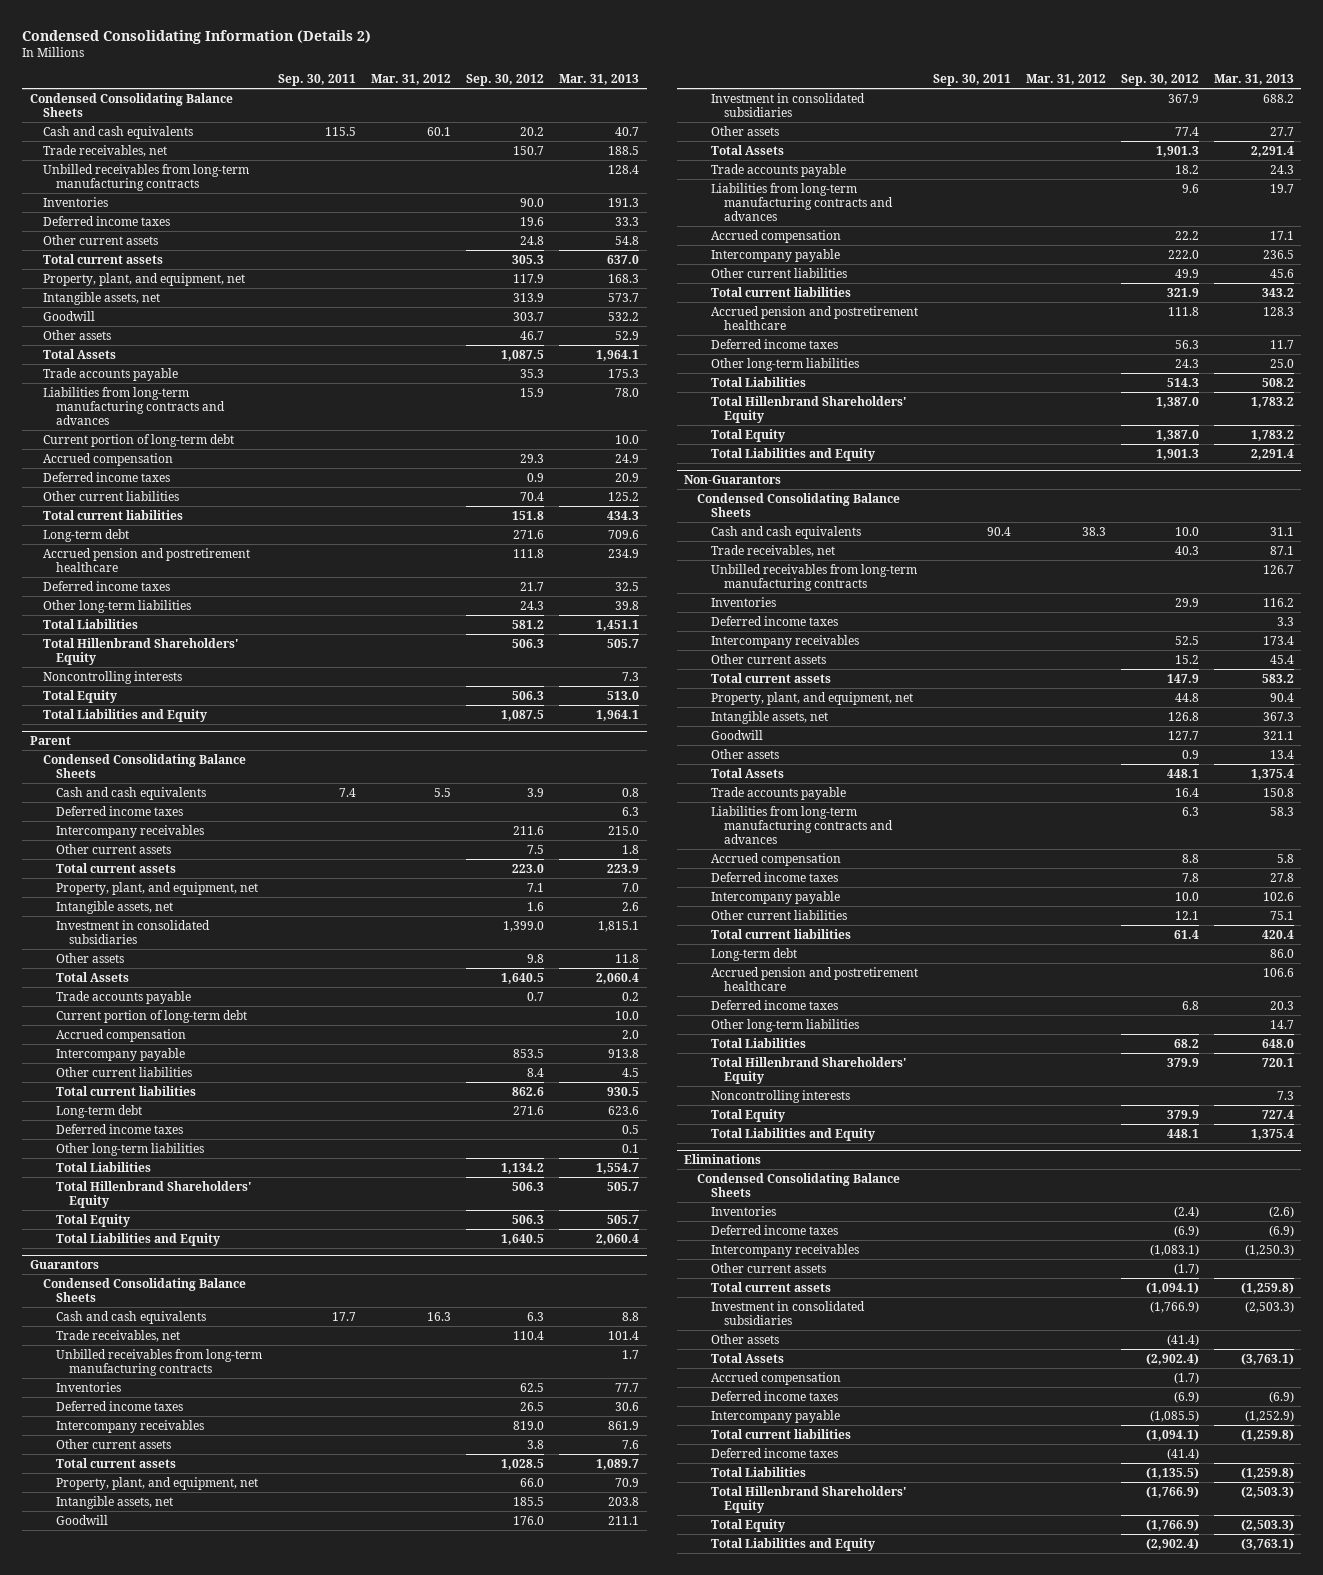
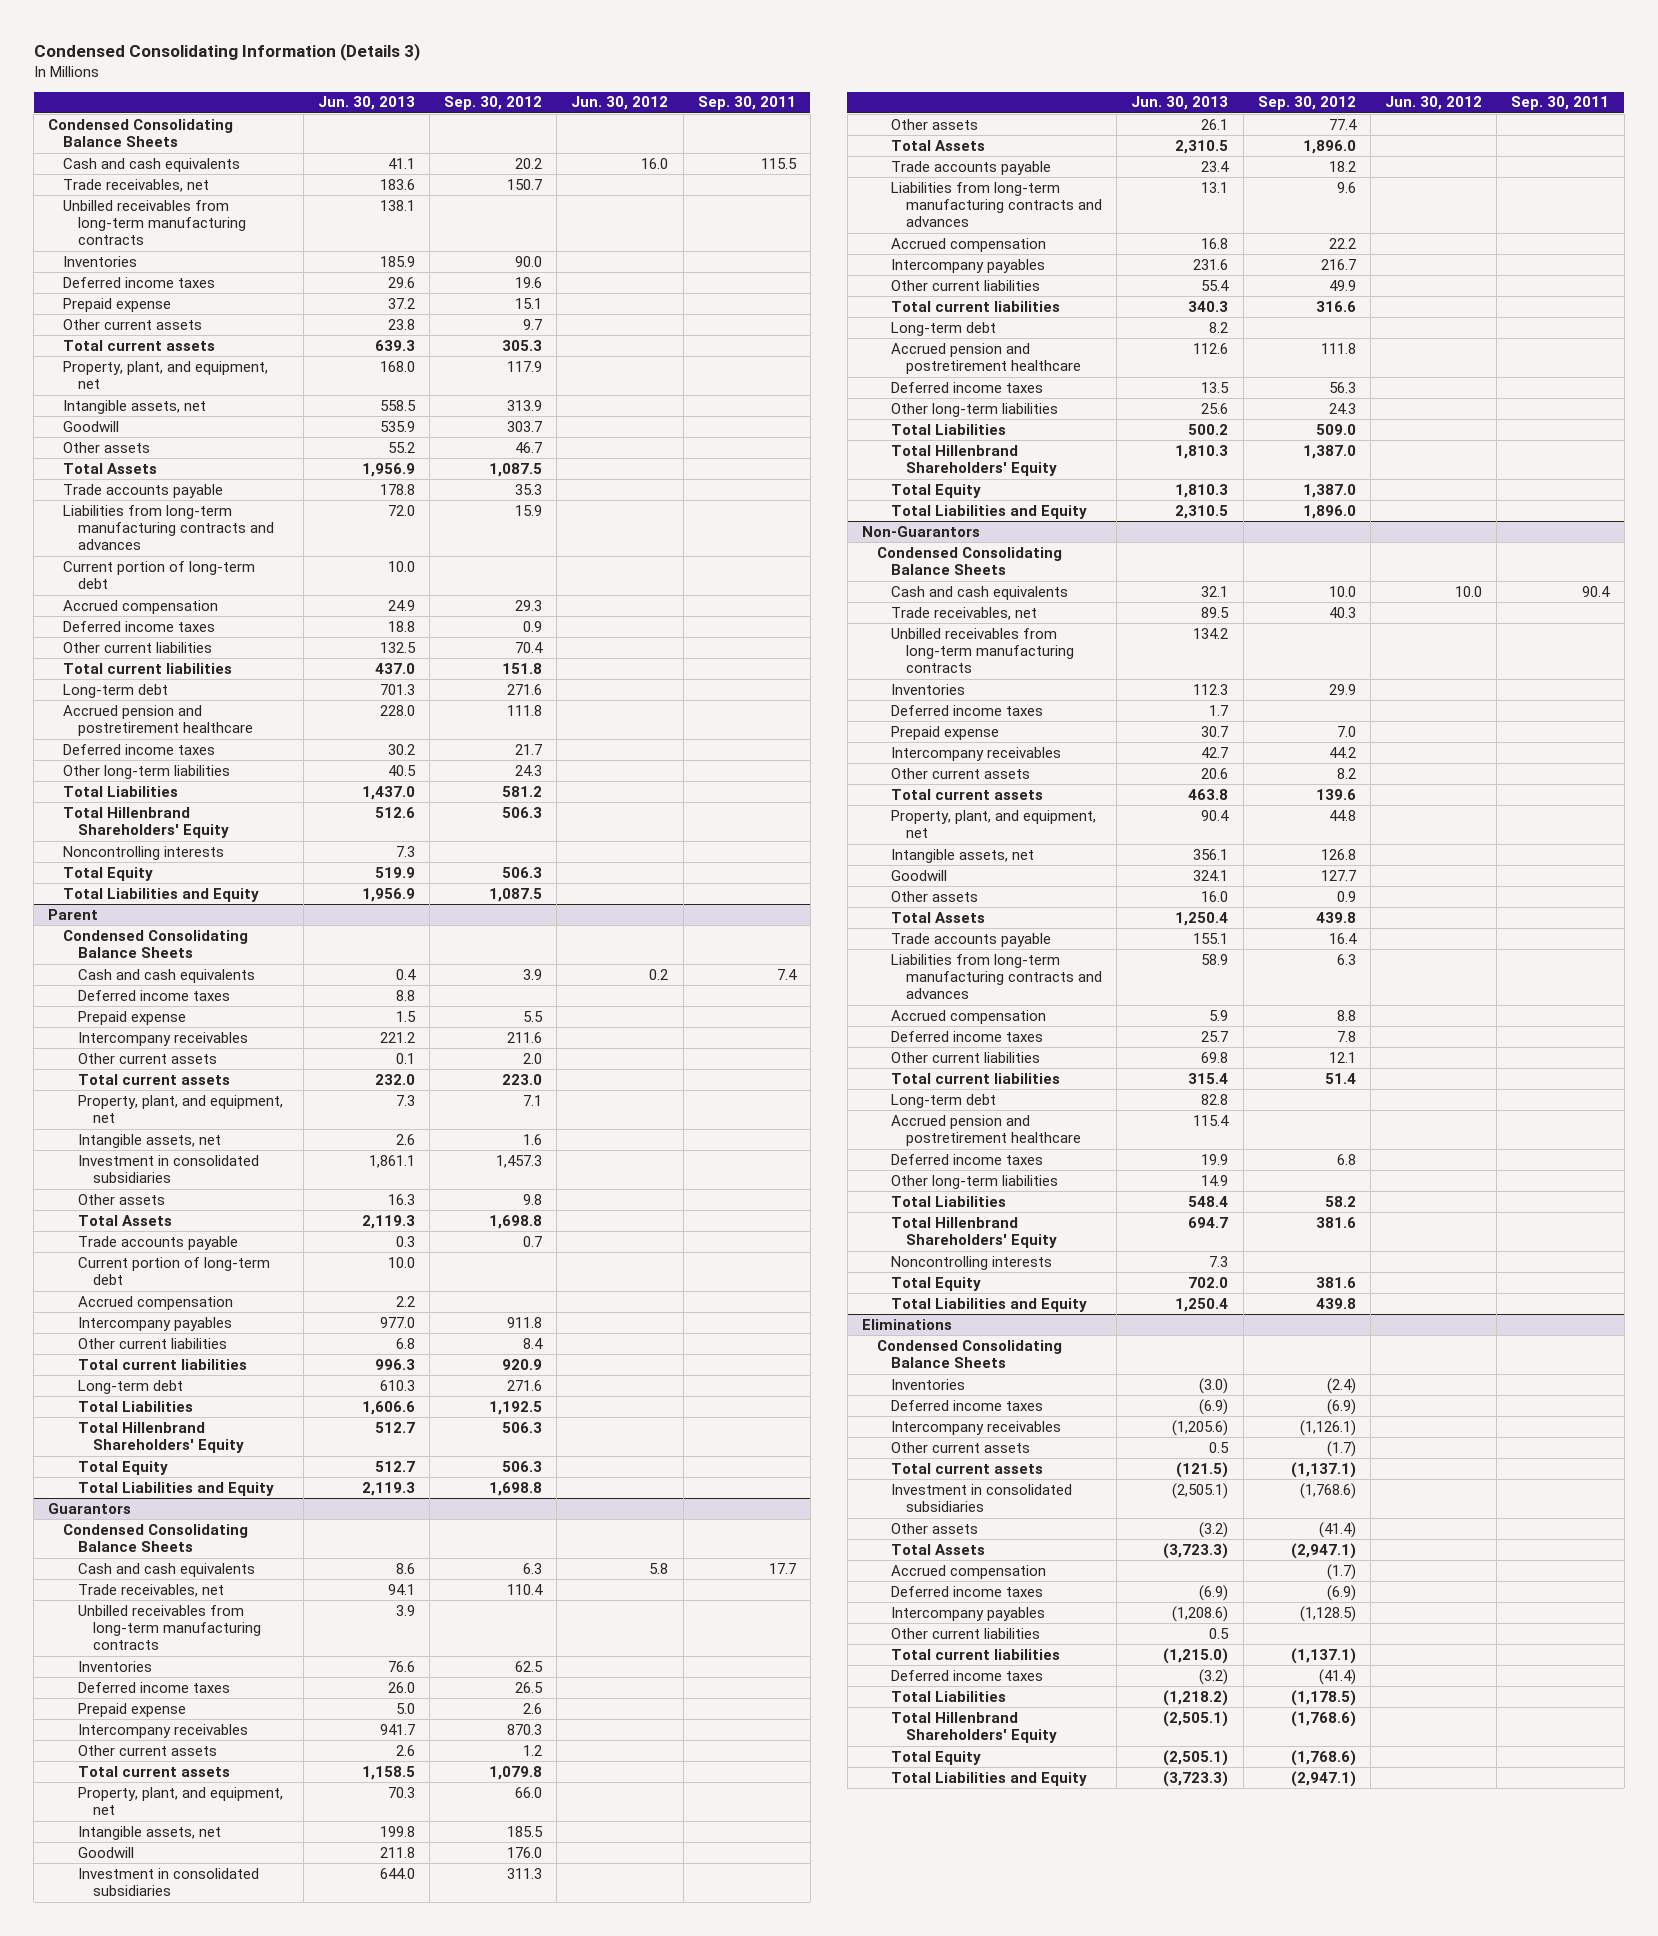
- Condensed Consolidating Information (Details 2)
+ Condensed Consolidating Information (Details 3)
- | Sep. 30, 2011 | Mar. 31, 2012 | Sep. 30, 2012 | Mar. 31, 2013
+ | Jun. 30, 2013 | Sep. 30, 2012 | Jun. 30, 2012 | Sep. 30, 2011
- Other current assets | | | 24.8 | 54.8
+ Prepaid expense | 37.2 | 15.1 | |
+ Other current assets | 23.8 | 9.7 | |
@ Parent
+ Prepaid expense | 1.5 | 5.5 | |
- Other current assets | | | 7.5 | 1.8
+ Other current assets | 0.1 | 2.0 | |
- Investment in consolidated subsidiaries | | | 1,399.0 | 1,815.1
+ Investment in consolidated subsidiaries | 1,861.1 | 1,457.3 | |
- Total Assets | | | 1,640.5 | 2,060.4
+ Total Assets | 2,119.3 | 1,698.8 | |
- Intercompany payable | | | 853.5 | 913.8
+ Intercompany payables | 977.0 | 911.8 | |
- Total current liabilities | | | 862.6 | 930.5
+ Total current liabilities | 996.3 | 920.9 | |
- Deferred income taxes | | | | 0.5
- Other long-term liabilities | | | | 0.1
- Total Liabilities | | | 1,134.2 | 1,554.7
+ Total Liabilities | 1,606.6 | 1,192.5 | |
- Total Liabilities and Equity | | | 1,640.5 | 2,060.4
+ Total Liabilities and Equity | 2,119.3 | 1,698.8 | |
@ Guarantors
- Intercompany receivables | | | 819.0 | 861.9
- Other current assets | | | 3.8 | 7.6
- Total current assets | | | 1,028.5 | 1,089.7
+ Prepaid expense | 5.0 | 2.6 | |
+ Intercompany receivables | 941.7 | 870.3 | |
+ Other current assets | 2.6 | 1.2 | |
+ Total current assets | 1,158.5 | 1,079.8 | |
- Investment in consolidated subsidiaries | | | 367.9 | 688.2
+ Investment in consolidated subsidiaries | 644.0 | 311.3 | |
- Total Assets | | | 1,901.3 | 2,291.4
+ Total Assets | 2,310.5 | 1,896.0 | |
- Intercompany payable | | | 222.0 | 236.5
+ Intercompany payables | 231.6 | 216.7 | |
- Total current liabilities | | | 321.9 | 343.2
+ Total current liabilities | 340.3 | 316.6 | |
+ Long-term debt | 8.2 | | |
- Total Liabilities | | | 514.3 | 508.2
+ Total Liabilities | 500.2 | 509.0 | |
- Total Liabilities and Equity | | | 1,901.3 | 2,291.4
+ Total Liabilities and Equity | 2,310.5 | 1,896.0 | |
@ Non-Guarantors
- Intercompany receivables | | | 52.5 | 173.4
- Other current assets | | | 15.2 | 45.4
- Total current assets | | | 147.9 | 583.2
+ Prepaid expense | 30.7 | 7.0 | |
+ Intercompany receivables | 42.7 | 44.2 | |
+ Other current assets | 20.6 | 8.2 | |
+ Total current assets | 463.8 | 139.6 | |
- Total Assets | | | 448.1 | 1,375.4
+ Total Assets | 1,250.4 | 439.8 | |
- Intercompany payable | | | 10.0 | 102.6
- Total current liabilities | | | 61.4 | 420.4
+ Total current liabilities | 315.4 | 51.4 | |
- Total Liabilities | | | 68.2 | 648.0
- Total Hillenbrand Shareholders' Equity | | | 379.9 | 720.1
+ Total Liabilities | 548.4 | 58.2 | |
+ Total Hillenbrand Shareholders' Equity | 694.7 | 381.6 | |
- Total Equity | | | 379.9 | 727.4
- Total Liabilities and Equity | | | 448.1 | 1,375.4
+ Total Equity | 702.0 | 381.6 | |
+ Total Liabilities and Equity | 1,250.4 | 439.8 | |
@ Eliminations
- Intercompany receivables | | | (1,083.1) | (1,250.3)
+ Intercompany receivables | (1,205.6) | (1,126.1) | |
- Total current assets | | | (1,094.1) | (1,259.8)
- Investment in consolidated subsidiaries | | | (1,766.9) | (2,503.3)
+ Total current assets | (121.5) | (1,137.1) | |
+ Investment in consolidated subsidiaries | (2,505.1) | (1,768.6) | |
- Total Assets | | | (2,902.4) | (3,763.1)
+ Total Assets | (3,723.3) | (2,947.1) | |
- Intercompany payable | | | (1,085.5) | (1,252.9)
- Total current liabilities | | | (1,094.1) | (1,259.8)
+ Intercompany payables | (1,208.6) | (1,128.5) | |
+ Other current liabilities | 0.5 | | |
+ Total current liabilities | (1,215.0) | (1,137.1) | |
- Total Liabilities | | | (1,135.5) | (1,259.8)
- Total Hillenbrand Shareholders' Equity | | | (1,766.9) | (2,503.3)
- Total Equity | | | (1,766.9) | (2,503.3)
- Total Liabilities and Equity | | | (2,902.4) | (3,763.1)
+ Total Liabilities | (1,218.2) | (1,178.5) | |
+ Total Hillenbrand Shareholders' Equity | (2,505.1) | (1,768.6) | |
+ Total Equity | (2,505.1) | (1,768.6) | |
+ Total Liabilities and Equity | (3,723.3) | (2,947.1) | |

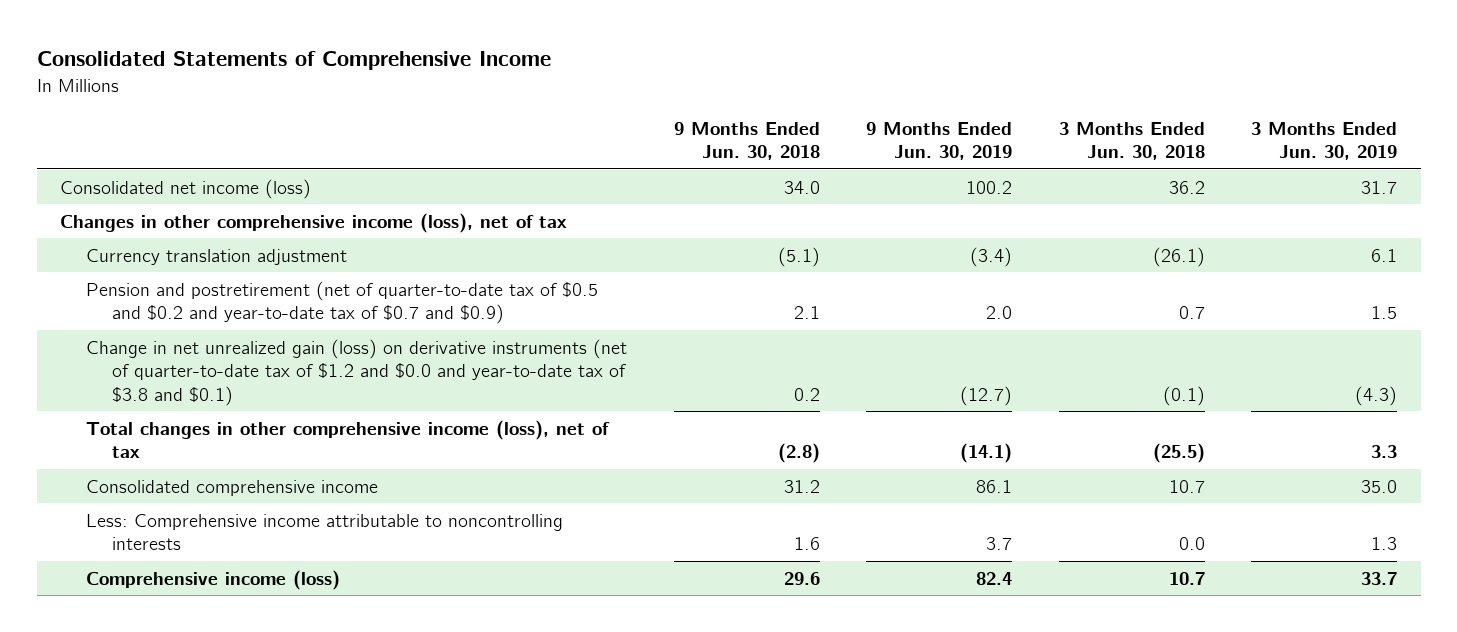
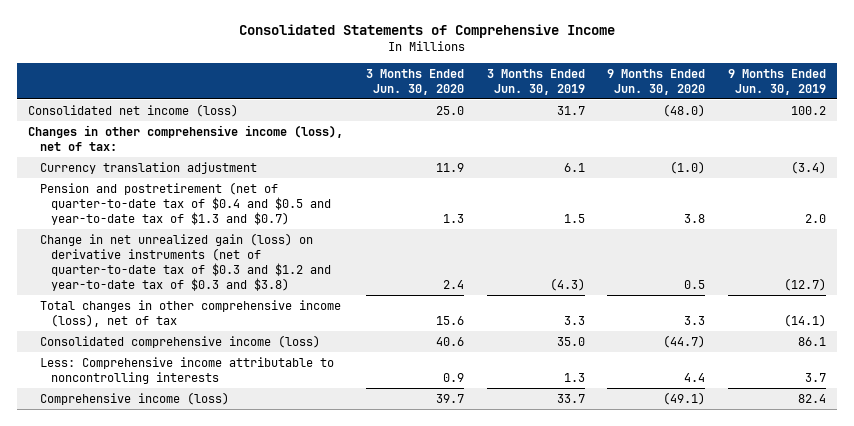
- | 9 Months Ended Jun. 30, 2018 | 9 Months Ended Jun. 30, 2019 | 3 Months Ended Jun. 30, 2018 | 3 Months Ended Jun. 30, 2019
+ | 3 Months Ended Jun. 30, 2020 | 3 Months Ended Jun. 30, 2019 | 9 Months Ended Jun. 30, 2020 | 9 Months Ended Jun. 30, 2019
- Changes in other comprehensive income (loss), net of tax
+ Changes in other comprehensive income (loss), net of tax:
- Pension and postretirement (net of quarter-to-date tax of $0.5 and $0.2 and year-to-date tax of $0.7 and $0.9) | 2.1 | 2.0 | 0.7 | 1.5
- Change in net unrealized gain (loss) on derivative instruments (net of quarter-to-date tax of $1.2 and $0.0 and year-to-date tax of $3.8 and $0.1) | 0.2 | (12.7) | (0.1) | (4.3)
+ Pension and postretirement (net of quarter-to-date tax of $0.4 and $0.5 and year-to-date tax of $1.3 and $0.7) | 1.3 | 1.5 | 3.8 | 2.0
+ Change in net unrealized gain (loss) on derivative instruments (net of quarter-to-date tax of $0.3 and $1.2 and year-to-date tax of $0.3 and $3.8) | 2.4 | (4.3) | 0.5 | (12.7)
- Consolidated comprehensive income | 31.2 | 86.1 | 10.7 | 35.0
+ Consolidated comprehensive income (loss) | 40.6 | 35.0 | (44.7) | 86.1

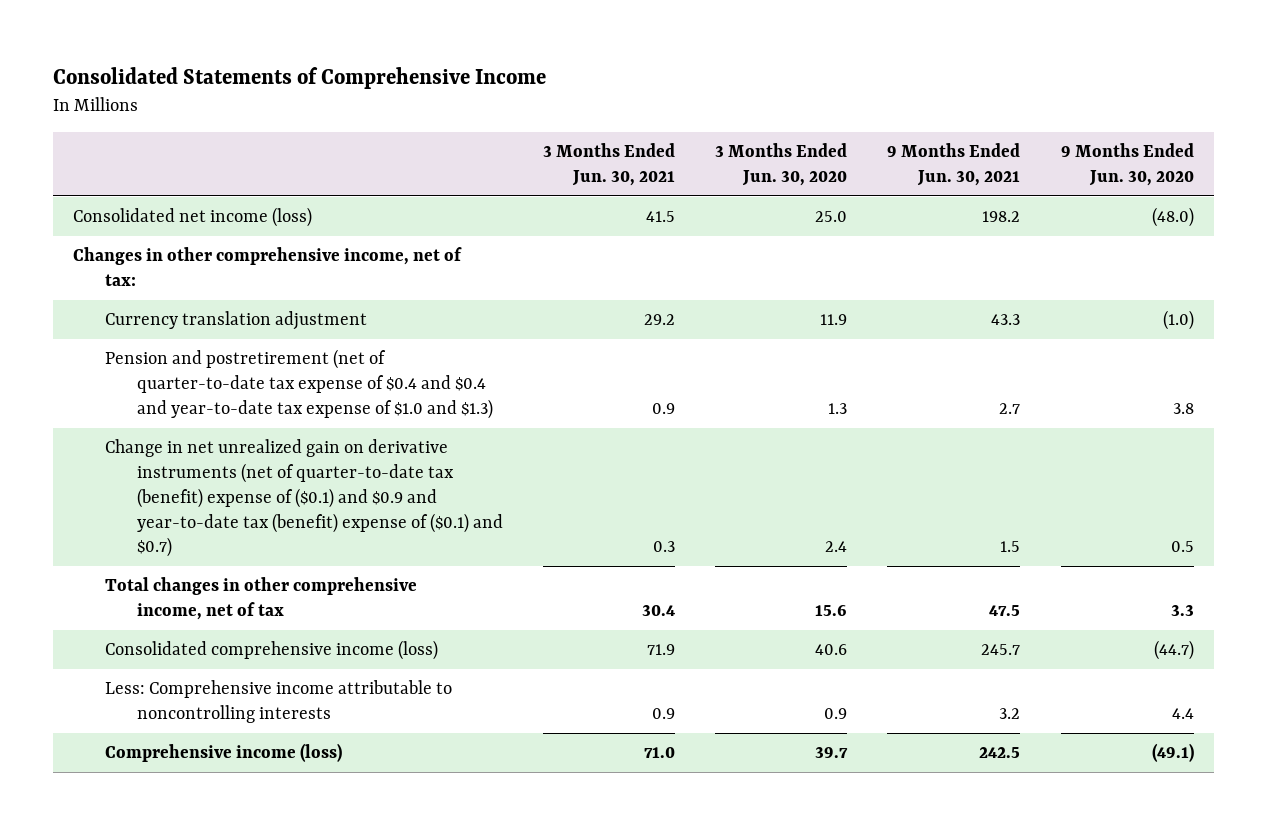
- | 3 Months Ended Jun. 30, 2020 | 3 Months Ended Jun. 30, 2019 | 9 Months Ended Jun. 30, 2020 | 9 Months Ended Jun. 30, 2019
+ | 3 Months Ended Jun. 30, 2021 | 3 Months Ended Jun. 30, 2020 | 9 Months Ended Jun. 30, 2021 | 9 Months Ended Jun. 30, 2020
- Changes in other comprehensive income (loss), net of tax:
+ Changes in other comprehensive income, net of tax:
- Pension and postretirement (net of quarter-to-date tax of $0.4 and $0.5 and year-to-date tax of $1.3 and $0.7) | 1.3 | 1.5 | 3.8 | 2.0
- Change in net unrealized gain (loss) on derivative instruments (net of quarter-to-date tax of $0.3 and $1.2 and year-to-date tax of $0.3 and $3.8) | 2.4 | (4.3) | 0.5 | (12.7)
- Total changes in other comprehensive income (loss), net of tax | 15.6 | 3.3 | 3.3 | (14.1)
+ Pension and postretirement (net of quarter-to-date tax expense of $0.4 and $0.4 and year-to-date tax expense of $1.0 and $1.3) | 0.9 | 1.3 | 2.7 | 3.8
+ Change in net unrealized gain on derivative instruments (net of quarter-to-date tax (benefit) expense of ($0.1) and $0.9 and year-to-date tax (benefit) expense of ($0.1) and $0.7) | 0.3 | 2.4 | 1.5 | 0.5
+ Total changes in other comprehensive income, net of tax | 30.4 | 15.6 | 47.5 | 3.3

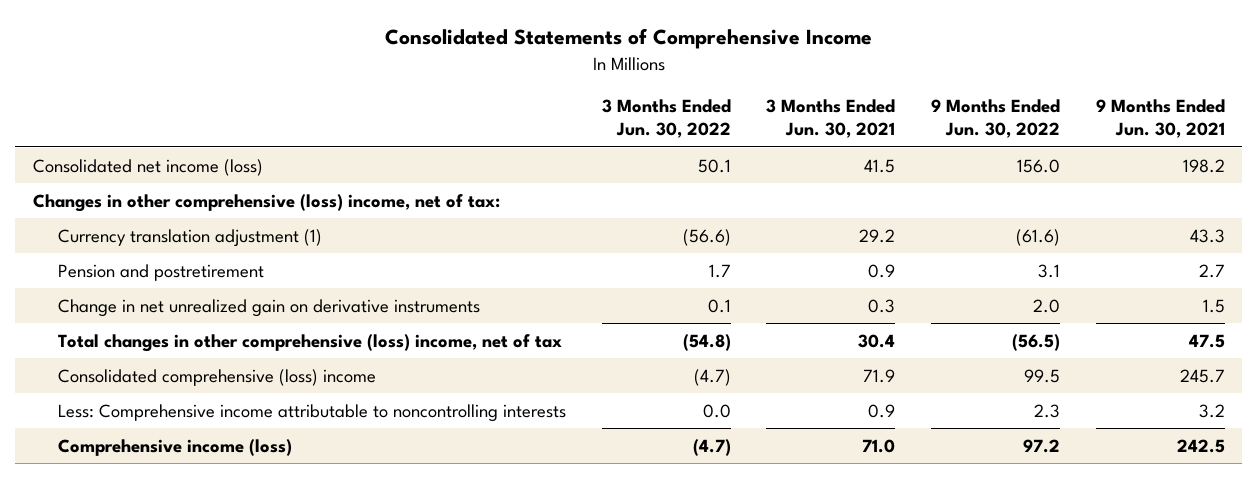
- | 3 Months Ended Jun. 30, 2021 | 3 Months Ended Jun. 30, 2020 | 9 Months Ended Jun. 30, 2021 | 9 Months Ended Jun. 30, 2020
+ | 3 Months Ended Jun. 30, 2022 | 3 Months Ended Jun. 30, 2021 | 9 Months Ended Jun. 30, 2022 | 9 Months Ended Jun. 30, 2021
- Changes in other comprehensive income, net of tax:
- Currency translation adjustment | 29.2 | 11.9 | 43.3 | (1.0)
- Pension and postretirement (net of quarter-to-date tax expense of $0.4 and $0.4 and year-to-date tax expense of $1.0 and $1.3) | 0.9 | 1.3 | 2.7 | 3.8
- Change in net unrealized gain on derivative instruments (net of quarter-to-date tax (benefit) expense of ($0.1) and $0.9 and year-to-date tax (benefit) expense of ($0.1) and $0.7) | 0.3 | 2.4 | 1.5 | 0.5
- Total changes in other comprehensive income, net of tax | 30.4 | 15.6 | 47.5 | 3.3
- Consolidated comprehensive income (loss) | 71.9 | 40.6 | 245.7 | (44.7)
+ Changes in other comprehensive (loss) income, net of tax:
+ Currency translation adjustment (1) | (56.6) | 29.2 | (61.6) | 43.3
+ Pension and postretirement | 1.7 | 0.9 | 3.1 | 2.7
+ Change in net unrealized gain on derivative instruments | 0.1 | 0.3 | 2.0 | 1.5
+ Total changes in other comprehensive (loss) income, net of tax | (54.8) | 30.4 | (56.5) | 47.5
+ Consolidated comprehensive (loss) income | (4.7) | 71.9 | 99.5 | 245.7

